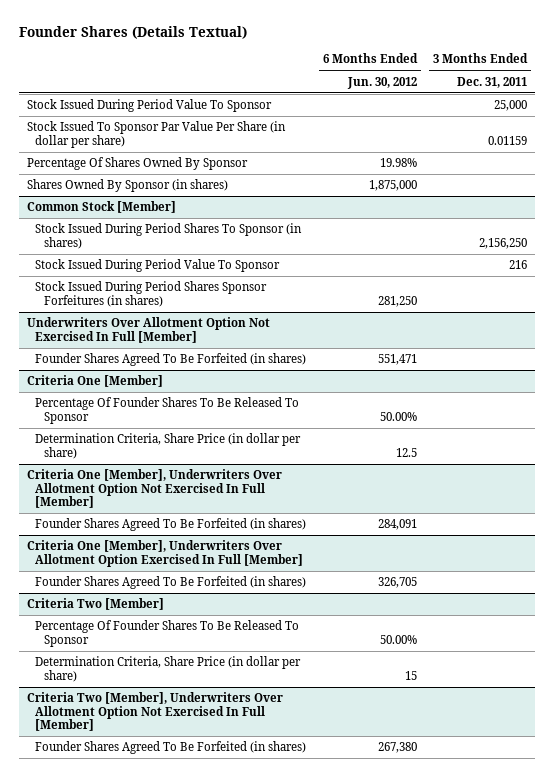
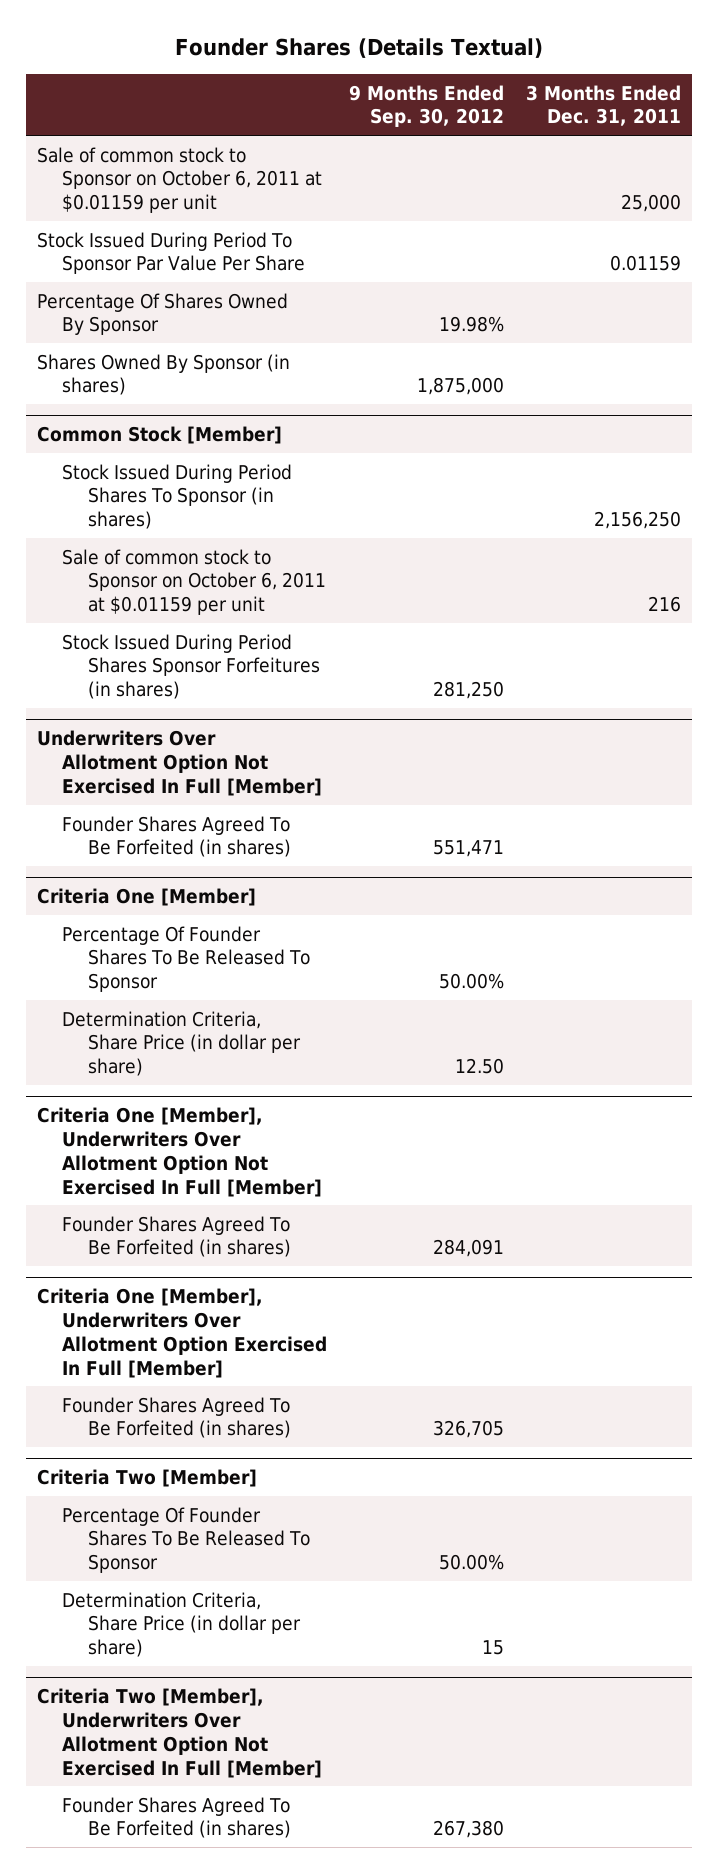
- | 6 Months Ended Jun. 30, 2012 | 3 Months Ended Dec. 31, 2011
+ | 9 Months Ended Sep. 30, 2012 | 3 Months Ended Dec. 31, 2011
- Stock Issued During Period Value To Sponsor | | 25,000
- Stock Issued To Sponsor Par Value Per Share (in dollar per share) | | 0.01159
+ Sale of common stock to Sponsor on October 6, 2011 at $0.01159 per unit | | 25,000
+ Stock Issued During Period To Sponsor Par Value Per Share | | 0.01159
@ Common Stock [Member]
- Stock Issued During Period Value To Sponsor | | 216
+ Sale of common stock to Sponsor on October 6, 2011 at $0.01159 per unit | | 216

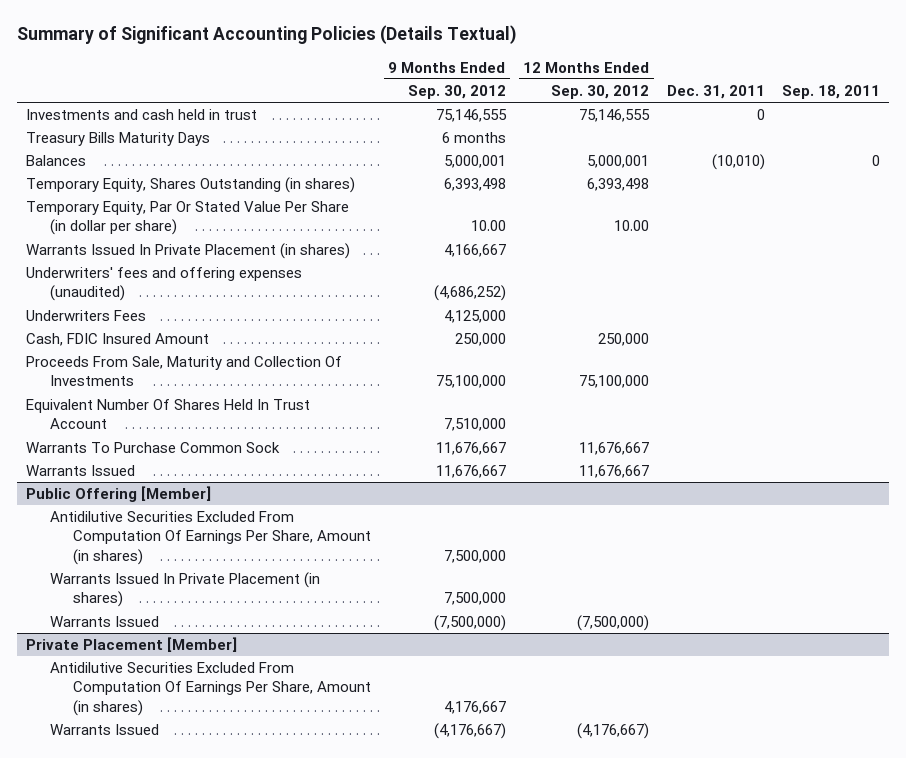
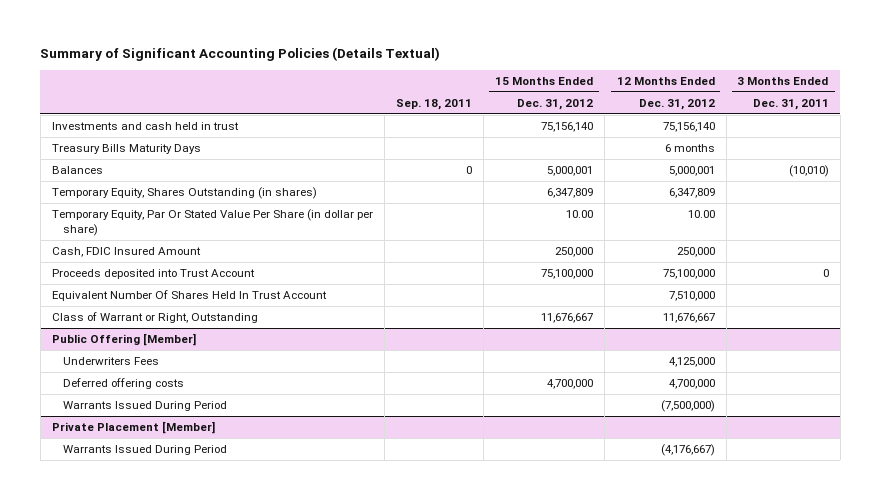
- | 9 Months Ended Sep. 30, 2012 | 12 Months Ended Sep. 30, 2012 | Dec. 31, 2011 | Sep. 18, 2011
+ | Sep. 18, 2011 | 15 Months Ended Dec. 31, 2012 | 12 Months Ended Dec. 31, 2012 | 3 Months Ended Dec. 31, 2011
- Warrants Issued In Private Placement (in shares) | 4,166,667 | | |
- Underwriters' fees and offering expenses (unaudited) | (4,686,252) | | |
- Underwriters Fees | 4,125,000 | | |
- Proceeds From Sale, Maturity and Collection Of Investments | 75,100,000 | 75,100,000 | |
+ Proceeds deposited into Trust Account | | 75,100,000 | 75,100,000 | 0
- Warrants To Purchase Common Sock | 11,676,667 | 11,676,667 | |
- Warrants Issued | 11,676,667 | 11,676,667 | |
+ Class of Warrant or Right, Outstanding | | 11,676,667 | 11,676,667 |
@ Public Offering [Member]
- Antidilutive Securities Excluded From Computation Of Earnings Per Share, Amount (in shares) | 7,500,000 | | |
- Warrants Issued In Private Placement (in shares) | 7,500,000 | | |
- Warrants Issued | (7,500,000) | (7,500,000) | |
+ Underwriters Fees | | | 4,125,000 |
+ Deferred offering costs | | 4,700,000 | 4,700,000 |
+ Warrants Issued During Period | | | (7,500,000) |
@ Private Placement [Member]
- Antidilutive Securities Excluded From Computation Of Earnings Per Share, Amount (in shares) | 4,176,667 | | |
- Warrants Issued | (4,176,667) | (4,176,667) | |
+ Warrants Issued During Period | | | (4,176,667) |

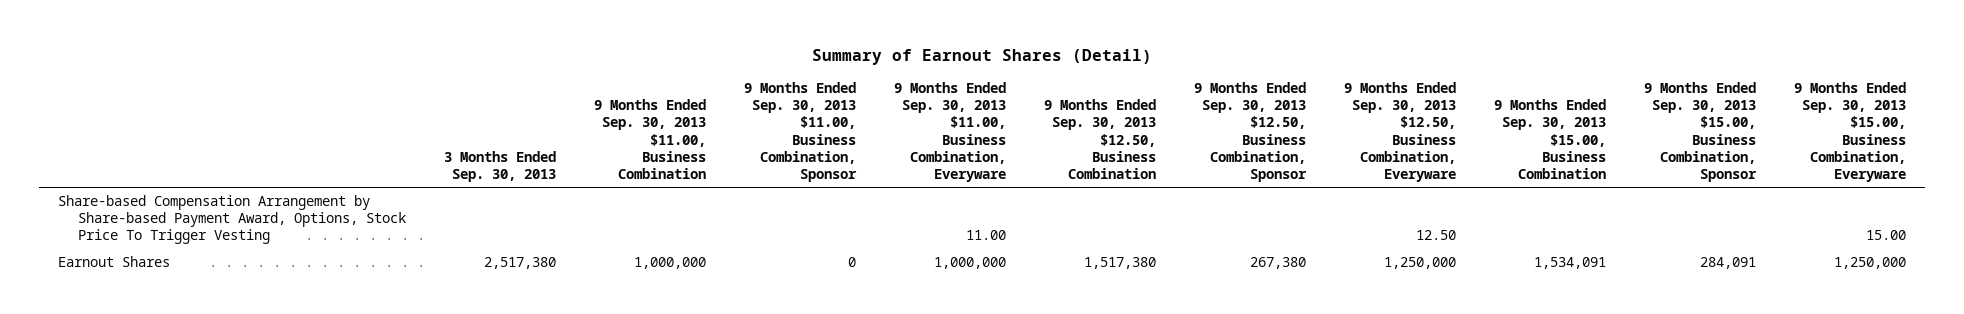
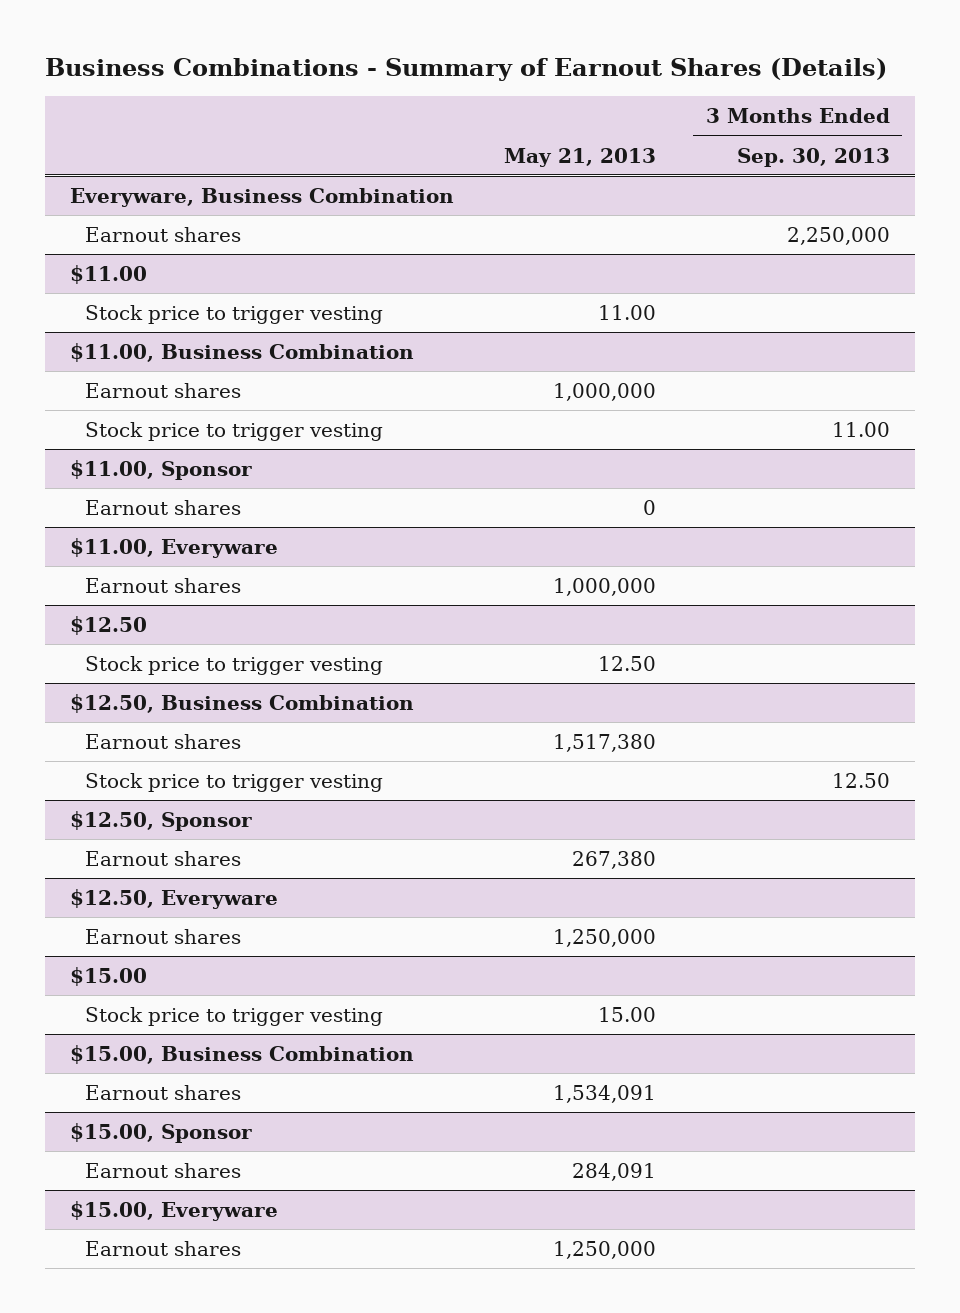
- Summary of Earnout Shares (Detail)
+ Business Combinations - Summary of Earnout Shares (Details)
- | 3 Months Ended Sep. 30, 2013 | 9 Months Ended Sep. 30, 2013 $11.00, Business Combination | 9 Months Ended Sep. 30, 2013 $11.00, Business Combination, Sponsor | 9 Months Ended Sep. 30, 2013 $11.00, Business Combination, Everyware | 9 Months Ended Sep. 30, 2013 $12.50, Business Combination | 9 Months Ended Sep. 30, 2013 $12.50, Business Combination, Sponsor | 9 Months Ended Sep. 30, 2013 $12.50, Business Combination, Everyware | 9 Months Ended Sep. 30, 2013 $15.00, Business Combination | 9 Months Ended Sep. 30, 2013 $15.00, Business Combination, Sponsor | 9 Months Ended Sep. 30, 2013 $15.00, Business Combination, Everyware
+ | May 21, 2013 | 3 Months Ended Sep. 30, 2013
- Share-based Compensation Arrangement by Share-based Payment Award, Options, Stock Price To Trigger Vesting | | | | 11.00 | | | 12.50 | | | 15.00
- Earnout Shares | 2,517,380 | 1,000,000 | 0 | 1,000,000 | 1,517,380 | 267,380 | 1,250,000 | 1,534,091 | 284,091 | 1,250,000
+ Everyware, Business Combination
+ Earnout shares | | 2,250,000
+ $11.00
+ Stock price to trigger vesting | 11.00 |
+ $11.00, Business Combination
+ Earnout shares | 1,000,000 |
+ Stock price to trigger vesting | | 11.00
+ $11.00, Sponsor
+ Earnout shares | 0 |
+ $11.00, Everyware
+ Earnout shares | 1,000,000 |
+ $12.50
+ Stock price to trigger vesting | 12.50 |
+ $12.50, Business Combination
+ Earnout shares | 1,517,380 |
+ Stock price to trigger vesting | | 12.50
+ $12.50, Sponsor
+ Earnout shares | 267,380 |
+ $12.50, Everyware
+ Earnout shares | 1,250,000 |
+ $15.00
+ Stock price to trigger vesting | 15.00 |
+ $15.00, Business Combination
+ Earnout shares | 1,534,091 |
+ $15.00, Sponsor
+ Earnout shares | 284,091 |
+ $15.00, Everyware
+ Earnout shares | 1,250,000 |

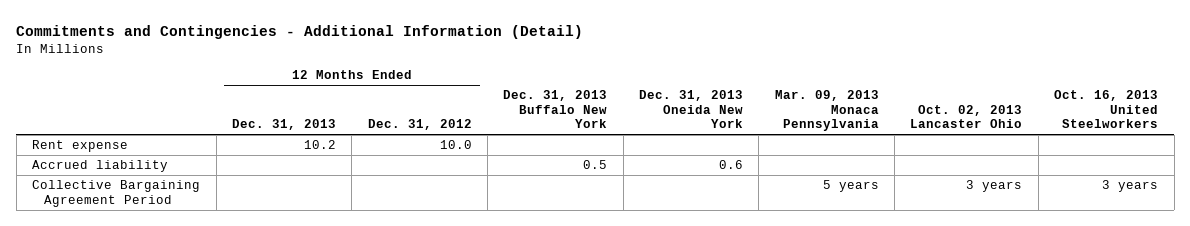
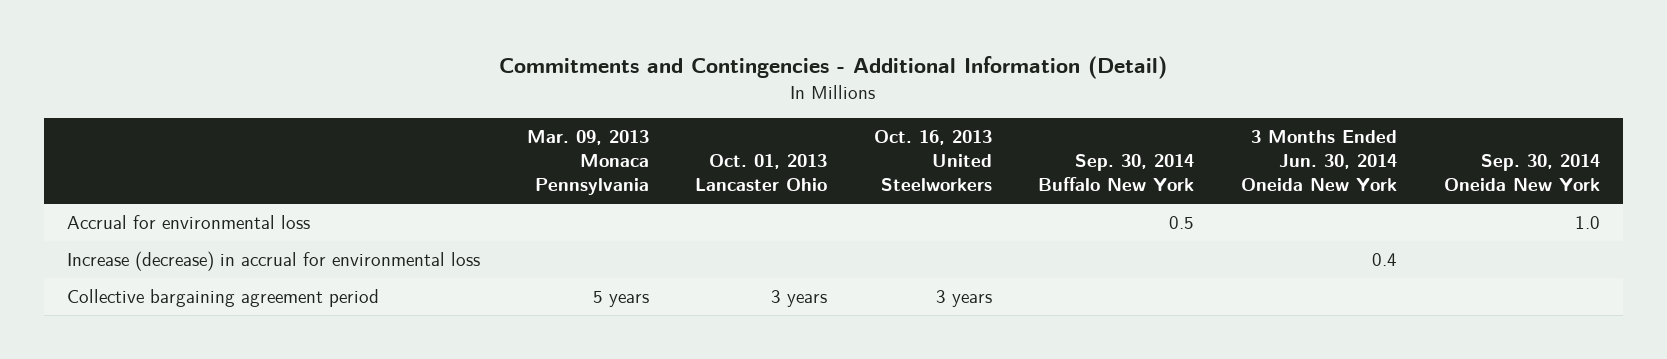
- | 12 Months Ended Dec. 31, 2013 | 12 Months Ended Dec. 31, 2012 | Dec. 31, 2013 Buffalo New York | Dec. 31, 2013 Oneida New York | Mar. 09, 2013 Monaca Pennsylvania | Oct. 02, 2013 Lancaster Ohio | Oct. 16, 2013 United Steelworkers
+ | Mar. 09, 2013 Monaca Pennsylvania | Oct. 01, 2013 Lancaster Ohio | Oct. 16, 2013 United Steelworkers | Sep. 30, 2014 Buffalo New York | 3 Months Ended Jun. 30, 2014 Oneida New York | Sep. 30, 2014 Oneida New York
- Rent expense | 10.2 | 10.0 | | | | |
- Accrued liability | | | 0.5 | 0.6 | | |
- Collective Bargaining Agreement Period | | | | | 5 years | 3 years | 3 years
+ Accrual for environmental loss | | | | 0.5 | | 1.0
+ Increase (decrease) in accrual for environmental loss | | | | | 0.4 |
+ Collective bargaining agreement period | 5 years | 3 years | 3 years | | |

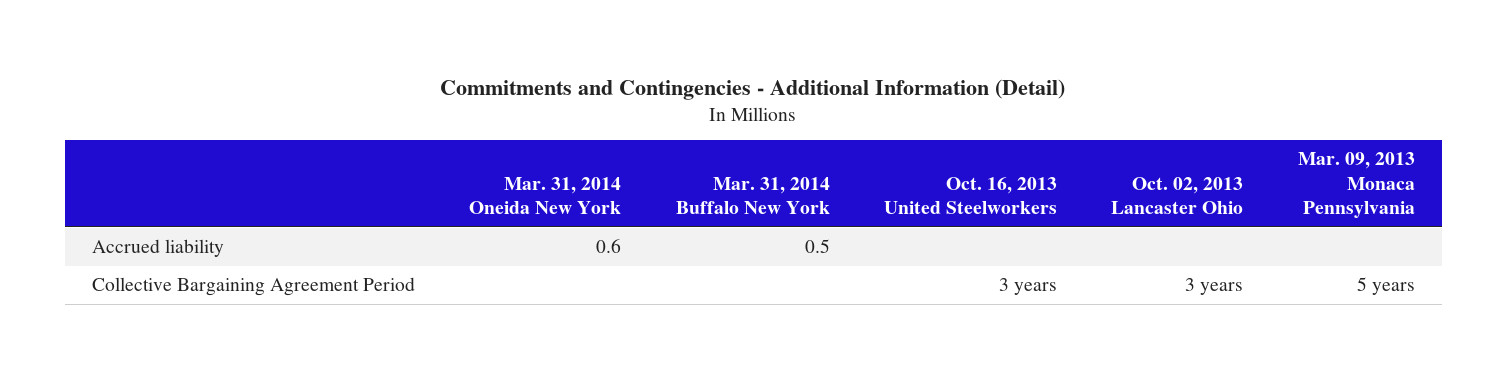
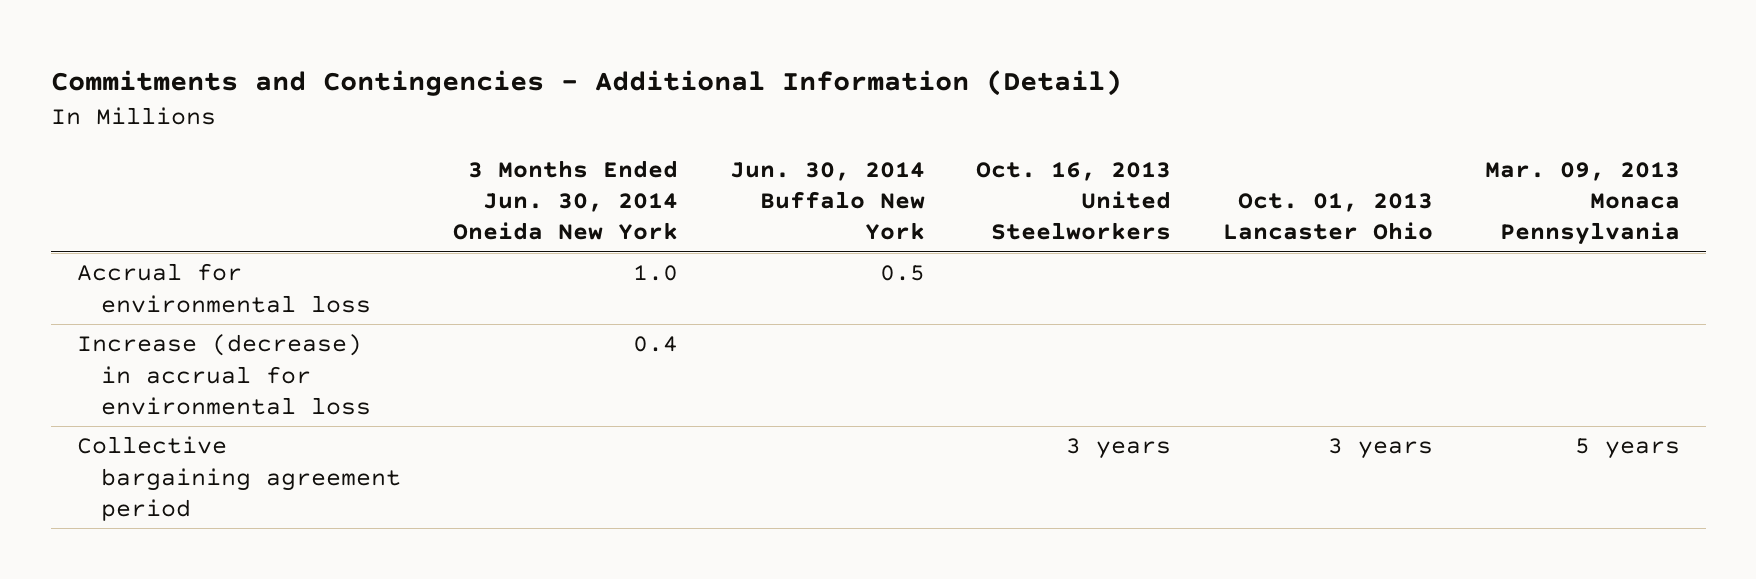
- | Mar. 31, 2014 Oneida New York | Mar. 31, 2014 Buffalo New York | Oct. 16, 2013 United Steelworkers | Oct. 02, 2013 Lancaster Ohio | Mar. 09, 2013 Monaca Pennsylvania
+ | 3 Months Ended Jun. 30, 2014 Oneida New York | Jun. 30, 2014 Buffalo New York | Oct. 16, 2013 United Steelworkers | Oct. 01, 2013 Lancaster Ohio | Mar. 09, 2013 Monaca Pennsylvania
- Accrued liability | 0.6 | 0.5 | | |
- Collective Bargaining Agreement Period | | | 3 years | 3 years | 5 years
+ Accrual for environmental loss | 1.0 | 0.5 | | |
+ Increase (decrease) in accrual for environmental loss | 0.4 | | | |
+ Collective bargaining agreement period | | | 3 years | 3 years | 5 years

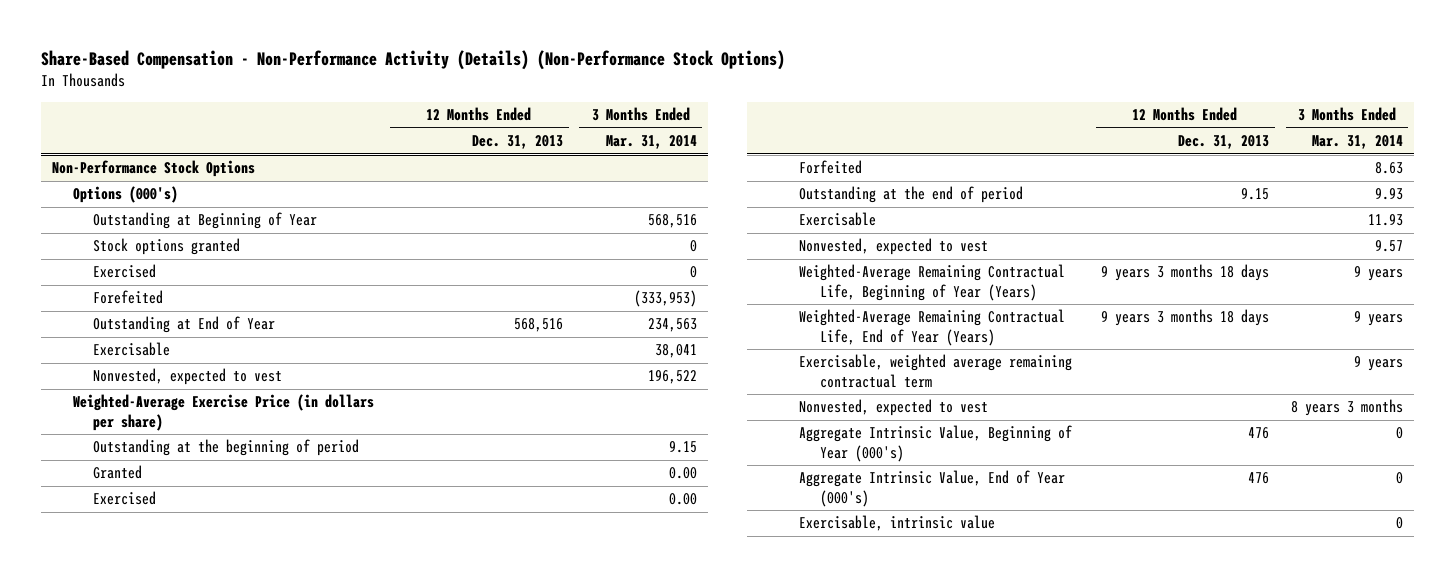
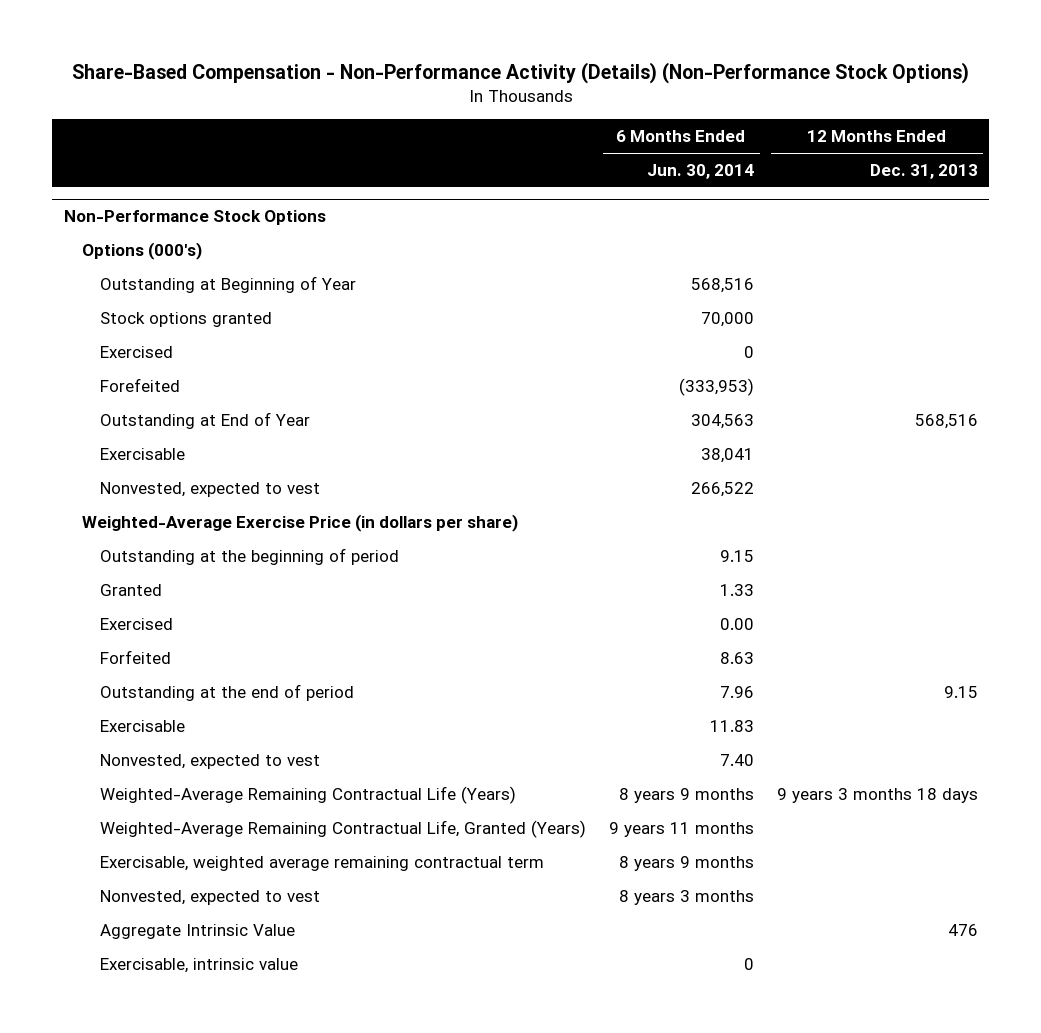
- | 12 Months Ended Dec. 31, 2013 | 3 Months Ended Mar. 31, 2014
+ | 6 Months Ended Jun. 30, 2014 | 12 Months Ended Dec. 31, 2013
@ Non-Performance Stock Options
- Weighted-Average Remaining Contractual Life, Beginning of Year (Years) | 9 years 3 months 18 days | 9 years
- Weighted-Average Remaining Contractual Life, End of Year (Years) | 9 years 3 months 18 days | 9 years
+ Weighted-Average Remaining Contractual Life (Years) | 8 years 9 months | 9 years 3 months 18 days
+ Weighted-Average Remaining Contractual Life, Granted (Years) | 9 years 11 months |
- Aggregate Intrinsic Value, Beginning of Year (000's) | 476 | 0
- Aggregate Intrinsic Value, End of Year (000's) | 476 | 0
+ Aggregate Intrinsic Value | | 476

